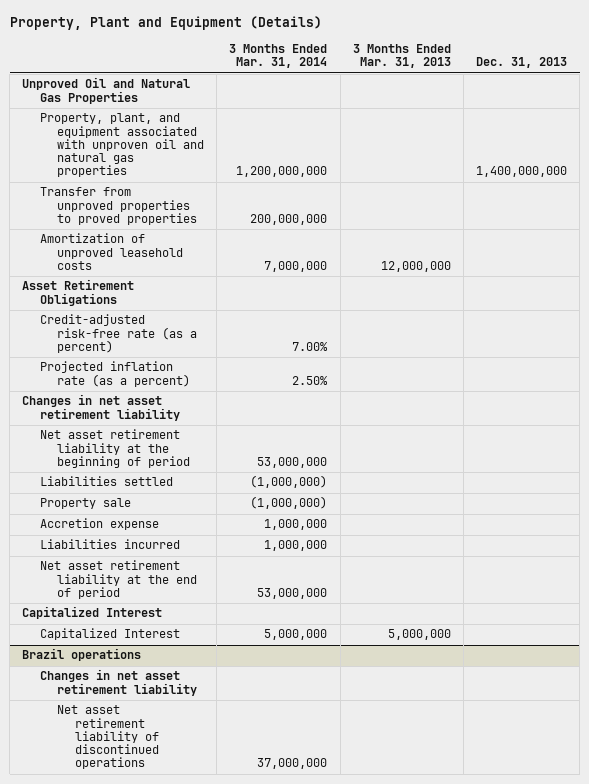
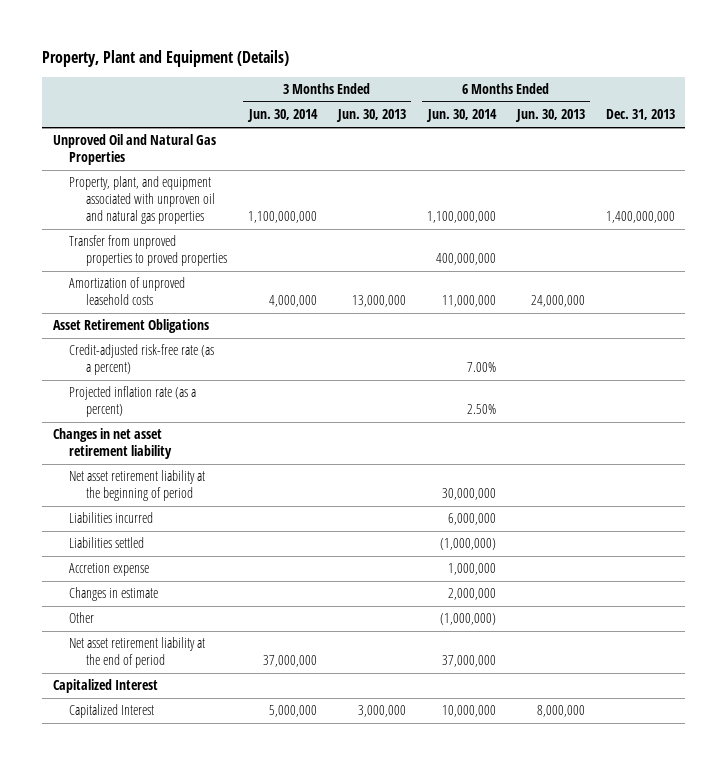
- | 3 Months Ended Mar. 31, 2014 | 3 Months Ended Mar. 31, 2013 | Dec. 31, 2013
+ | 3 Months Ended Jun. 30, 2014 | 3 Months Ended Jun. 30, 2013 | 6 Months Ended Jun. 30, 2014 | 6 Months Ended Jun. 30, 2013 | Dec. 31, 2013
moved up: Liabilities incurred | | | 6,000,000 | |
- Property sale | (1,000,000) | |
+ Changes in estimate | | | 2,000,000 | |
+ Other | | | (1,000,000) | |
- Brazil operations
- Changes in net asset retirement liability
- Net asset retirement liability of discontinued operations | 37,000,000 | |

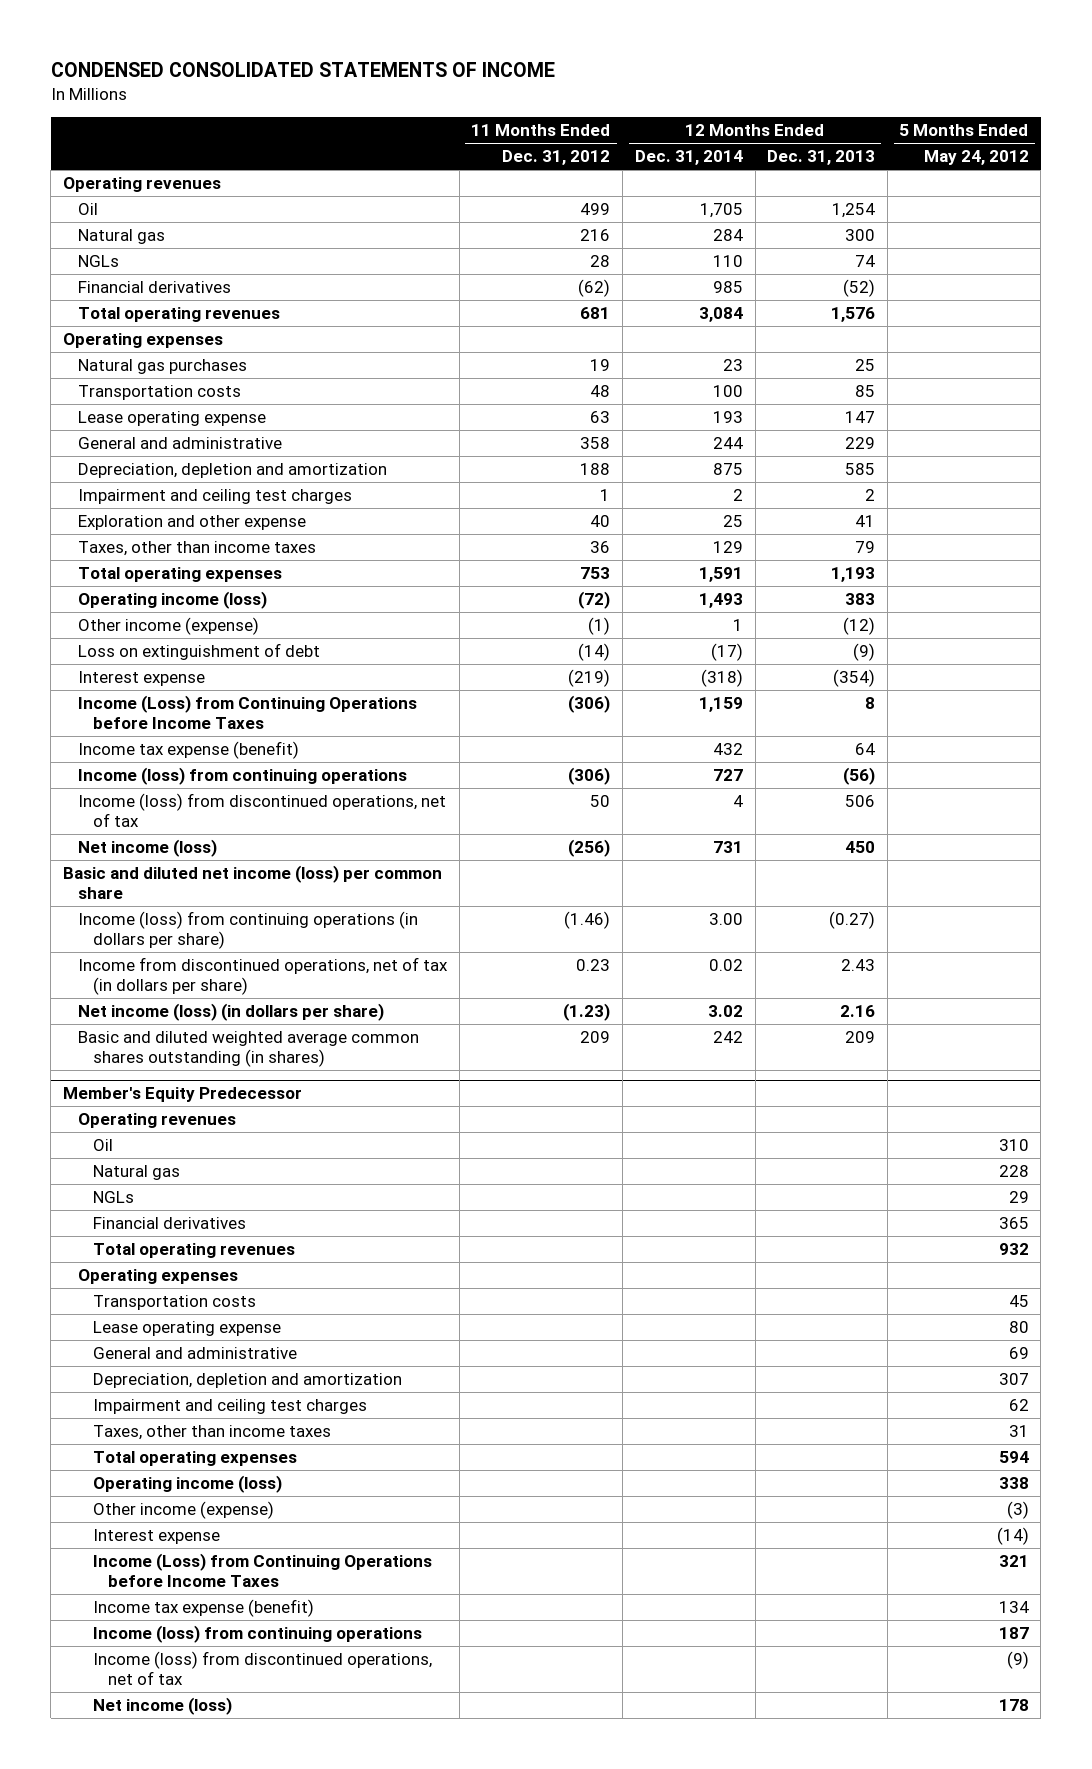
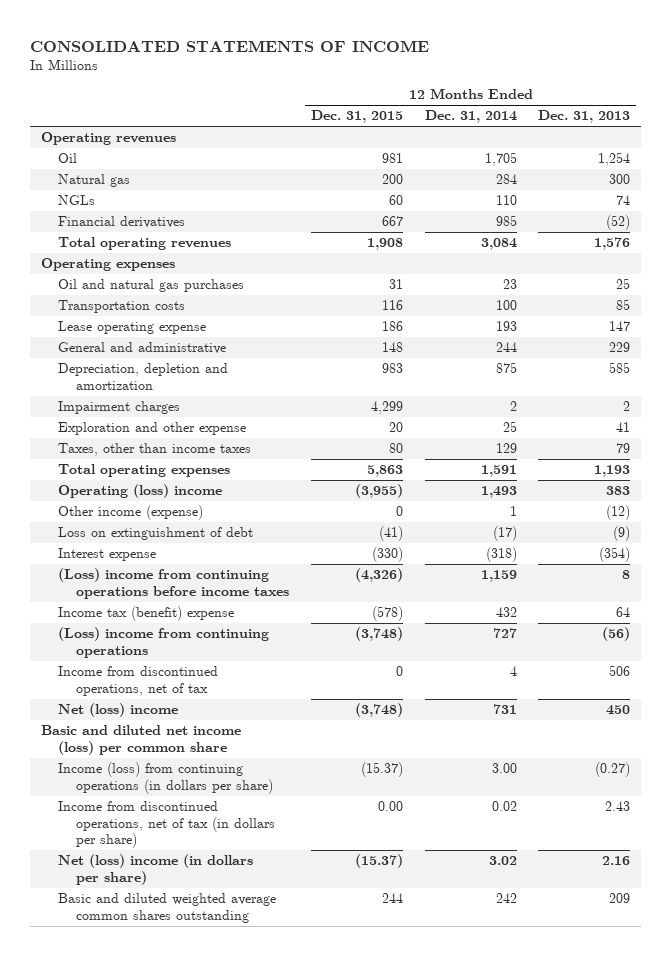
- CONDENSED CONSOLIDATED STATEMENTS OF INCOME
+ CONSOLIDATED STATEMENTS OF INCOME
- | 11 Months Ended Dec. 31, 2012 | 12 Months Ended Dec. 31, 2014 | 12 Months Ended Dec. 31, 2013 | 5 Months Ended May 24, 2012
+ | 12 Months Ended Dec. 31, 2015 | 12 Months Ended Dec. 31, 2014 | 12 Months Ended Dec. 31, 2013
- Natural gas purchases | 19 | 23 | 25 |
+ Oil and natural gas purchases | 31 | 23 | 25
- Impairment and ceiling test charges | 1 | 2 | 2 |
+ Impairment charges | 4,299 | 2 | 2
- Operating income (loss) | (72) | 1,493 | 383 |
+ Operating (loss) income | (3,955) | 1,493 | 383
- Income (Loss) from Continuing Operations before Income Taxes | (306) | 1,159 | 8 |
- Income tax expense (benefit) | | 432 | 64 |
- Income (loss) from continuing operations | (306) | 727 | (56) |
- Income (loss) from discontinued operations, net of tax | 50 | 4 | 506 |
- Net income (loss) | (256) | 731 | 450 |
+ (Loss) income from continuing operations before income taxes | (4,326) | 1,159 | 8
+ Income tax (benefit) expense | (578) | 432 | 64
+ (Loss) income from continuing operations | (3,748) | 727 | (56)
+ Income from discontinued operations, net of tax | 0 | 4 | 506
+ Net (loss) income | (3,748) | 731 | 450
- Net income (loss) (in dollars per share) | (1.23) | 3.02 | 2.16 |
- Basic and diluted weighted average common shares outstanding (in shares) | 209 | 242 | 209 |
- Member's Equity Predecessor
- Operating revenues
- Oil | | | | 310
- Natural gas | | | | 228
- NGLs | | | | 29
- Financial derivatives | | | | 365
- Total operating revenues | | | | 932
- Operating expenses
- Transportation costs | | | | 45
- Lease operating expense | | | | 80
- General and administrative | | | | 69
- Depreciation, depletion and amortization | | | | 307
- Impairment and ceiling test charges | | | | 62
- Taxes, other than income taxes | | | | 31
- Total operating expenses | | | | 594
- Operating income (loss) | | | | 338
- Other income (expense) | | | | (3)
- Interest expense | | | | (14)
- Income (Loss) from Continuing Operations before Income Taxes | | | | 321
- Income tax expense (benefit) | | | | 134
- Income (loss) from continuing operations | | | | 187
- Income (loss) from discontinued operations, net of tax | | | | (9)
- Net income (loss) | | | | 178
+ Net (loss) income (in dollars per share) | (15.37) | 3.02 | 2.16
+ Basic and diluted weighted average common shares outstanding | 244 | 242 | 209

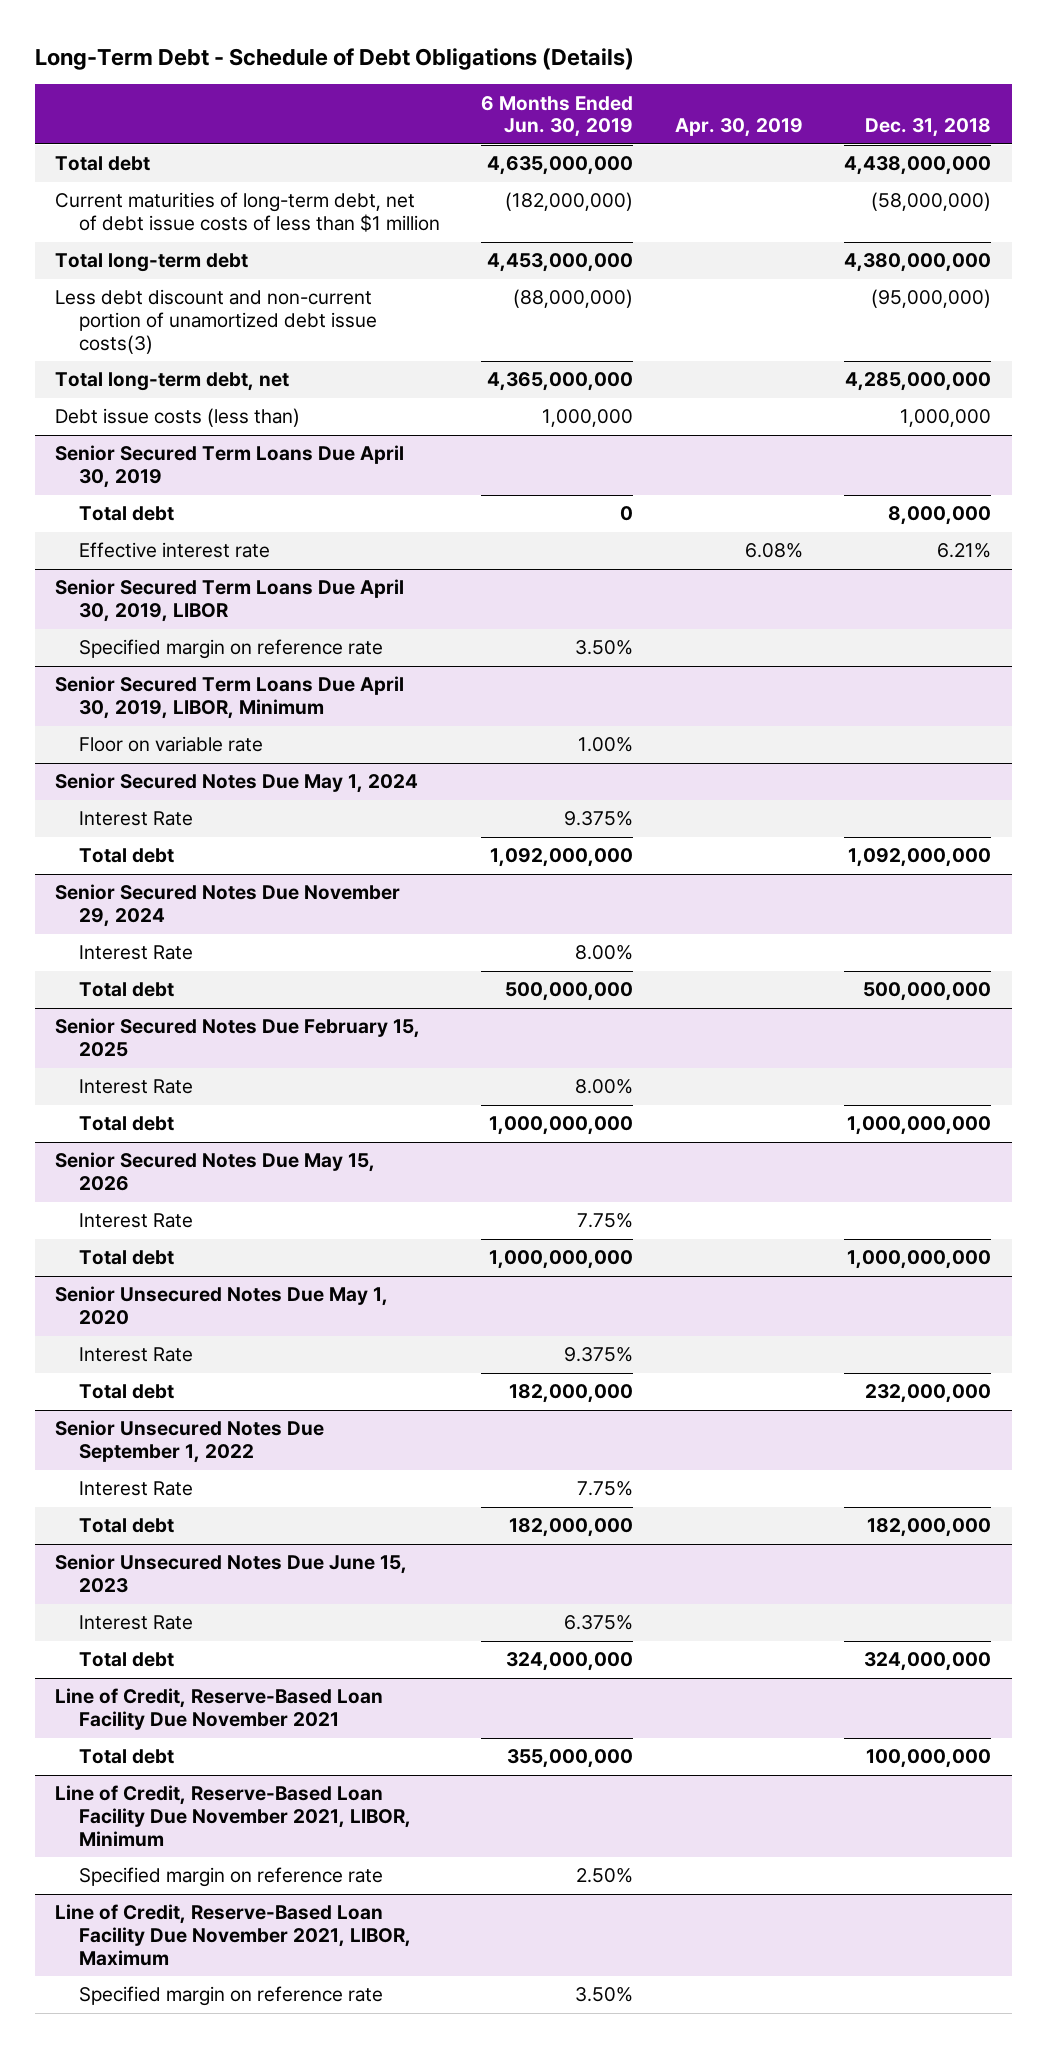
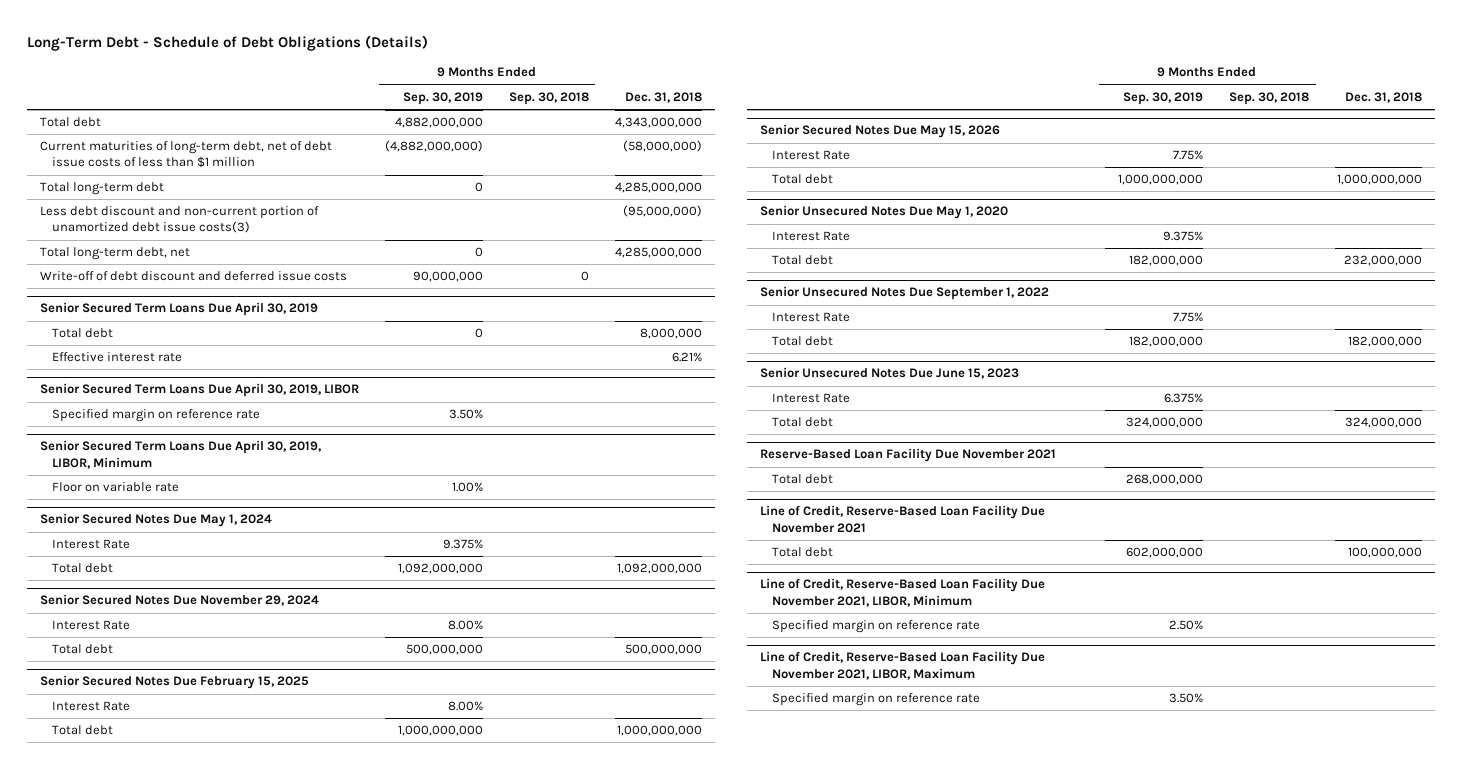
- | 6 Months Ended Jun. 30, 2019 | Apr. 30, 2019 | Dec. 31, 2018
+ | 9 Months Ended Sep. 30, 2019 | 9 Months Ended Sep. 30, 2018 | Dec. 31, 2018
- Total debt | 4,635,000,000 | | 4,438,000,000
+ Total debt | 4,882,000,000 | | 4,343,000,000
- Total long-term debt | 4,453,000,000 | | 4,380,000,000
+ Total long-term debt | 0 | | 4,285,000,000
- Debt issue costs (less than) | 1,000,000 | | 1,000,000
+ Write-off of debt discount and deferred issue costs | 90,000,000 | 0 |
+ Reserve-Based Loan Facility Due November 2021
+ Total debt | 268,000,000 | |

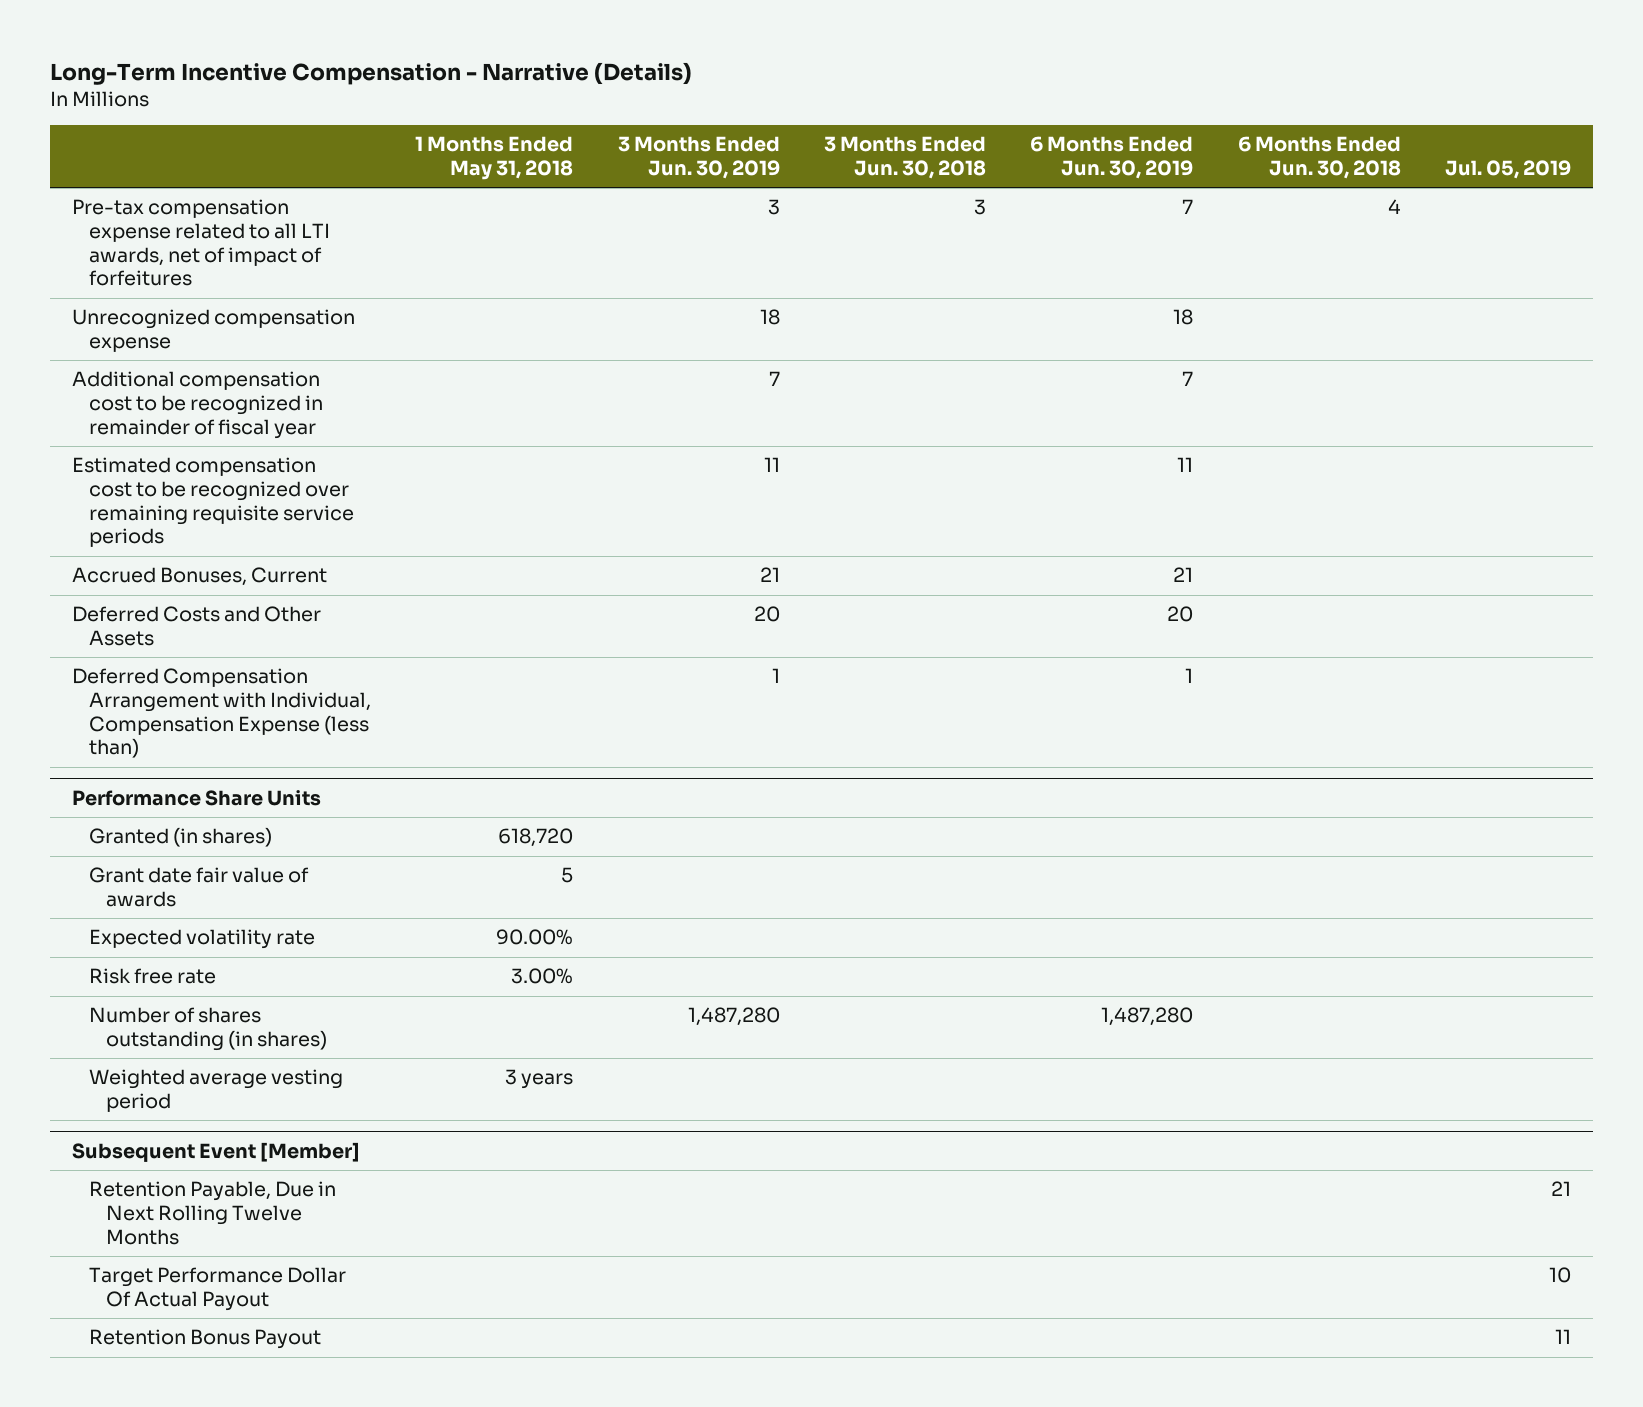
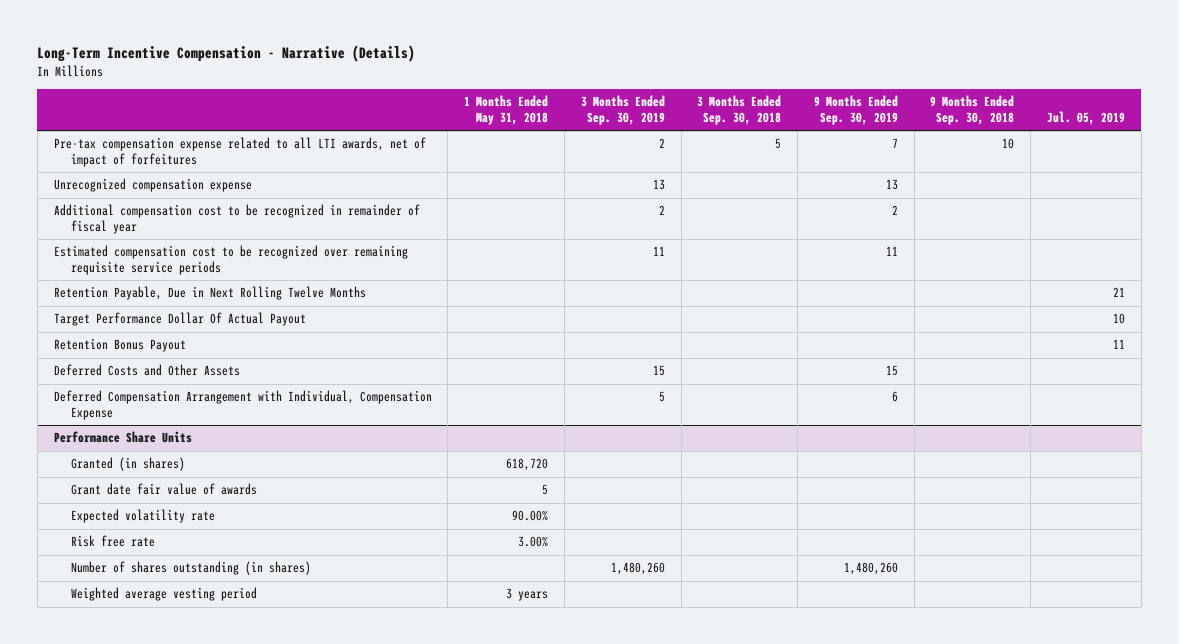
- | 1 Months Ended May 31, 2018 | 3 Months Ended Jun. 30, 2019 | 3 Months Ended Jun. 30, 2018 | 6 Months Ended Jun. 30, 2019 | 6 Months Ended Jun. 30, 2018 | Jul. 05, 2019
+ | 1 Months Ended May 31, 2018 | 3 Months Ended Sep. 30, 2019 | 3 Months Ended Sep. 30, 2018 | 9 Months Ended Sep. 30, 2019 | 9 Months Ended Sep. 30, 2018 | Jul. 05, 2019
- Accrued Bonuses, Current | | 21 | | 21 | |
+ Retention Payable, Due in Next Rolling Twelve Months | | | | | | 21
+ Target Performance Dollar Of Actual Payout | | | | | | 10
+ Retention Bonus Payout | | | | | | 11
- Deferred Compensation Arrangement with Individual, Compensation Expense (less than) | | 1 | | 1 | |
+ Deferred Compensation Arrangement with Individual, Compensation Expense | | 5 | | 6 | |
- Subsequent Event [Member]
- Retention Payable, Due in Next Rolling Twelve Months | | | | | | 21
- Target Performance Dollar Of Actual Payout | | | | | | 10
- Retention Bonus Payout | | | | | | 11

